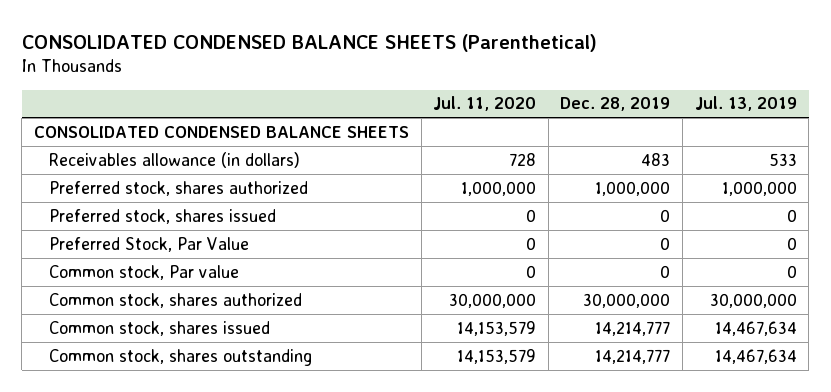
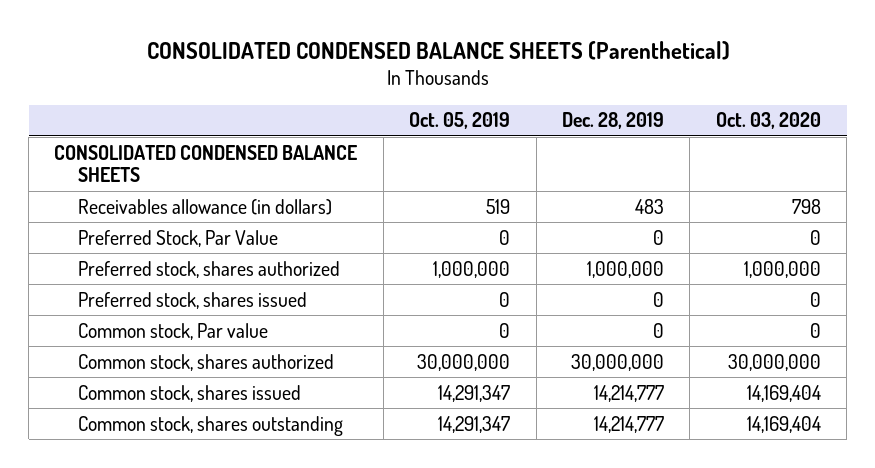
- | Jul. 11, 2020 | Dec. 28, 2019 | Jul. 13, 2019
+ | Oct. 05, 2019 | Dec. 28, 2019 | Oct. 03, 2020
moved up: Preferred Stock, Par Value | 0 | 0 | 0

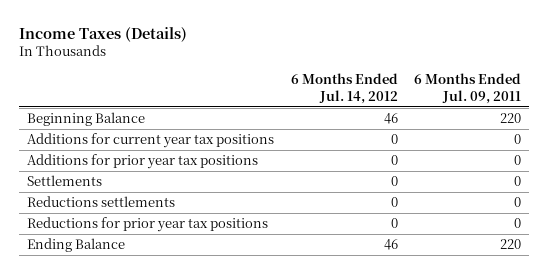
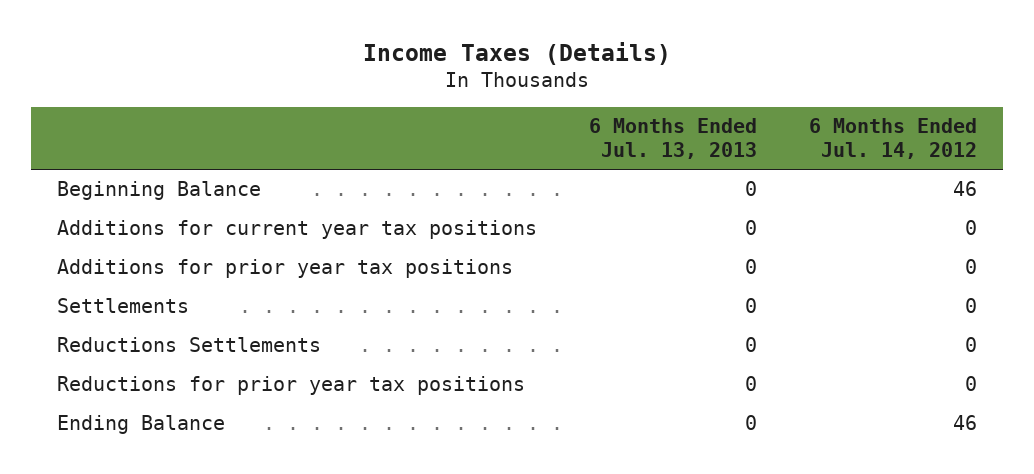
- | 6 Months Ended Jul. 14, 2012 | 6 Months Ended Jul. 09, 2011
+ | 6 Months Ended Jul. 13, 2013 | 6 Months Ended Jul. 14, 2012
- Reductions settlements | 0 | 0
+ Reductions Settlements | 0 | 0

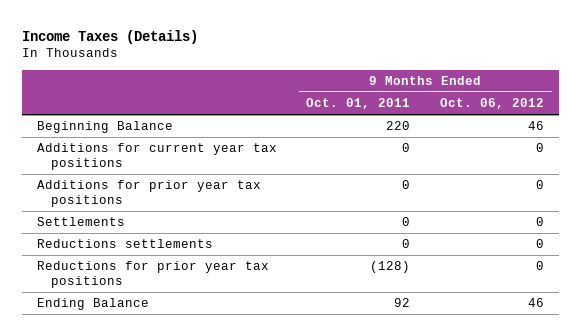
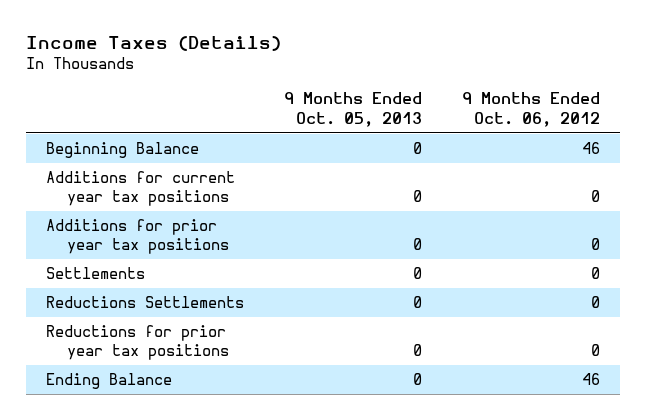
- | 9 Months Ended Oct. 01, 2011 | 9 Months Ended Oct. 06, 2012
+ | 9 Months Ended Oct. 05, 2013 | 9 Months Ended Oct. 06, 2012
- Reductions settlements | 0 | 0
+ Reductions Settlements | 0 | 0

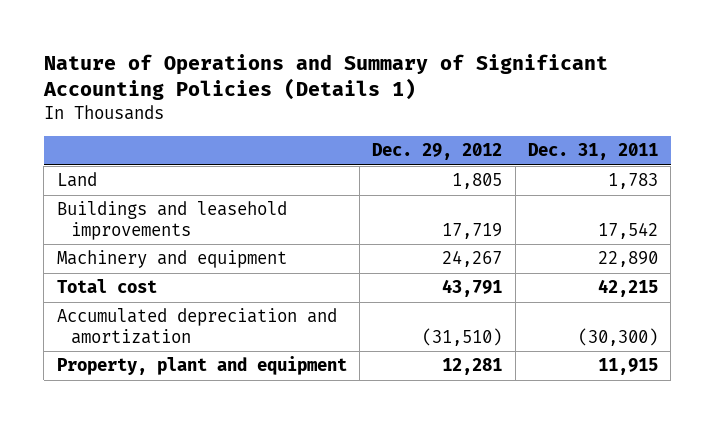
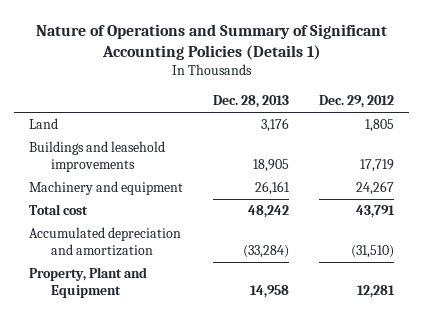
- | Dec. 29, 2012 | Dec. 31, 2011
+ | Dec. 28, 2013 | Dec. 29, 2012
- Property, plant and equipment | 12,281 | 11,915
+ Property, Plant and Equipment | 14,958 | 12,281

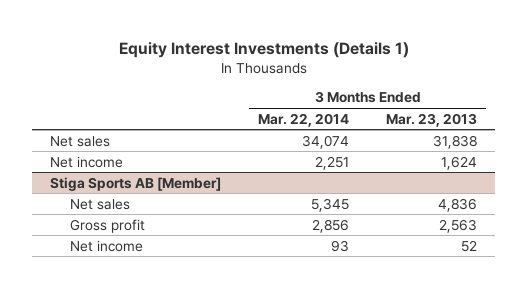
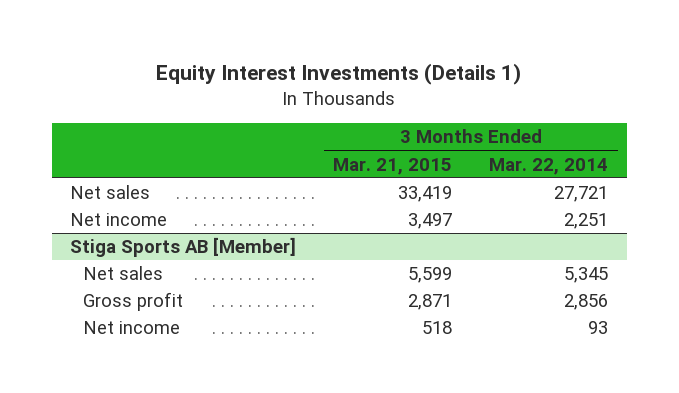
- | 3 Months Ended Mar. 22, 2014 | 3 Months Ended Mar. 23, 2013
+ | 3 Months Ended Mar. 21, 2015 | 3 Months Ended Mar. 22, 2014
- Net sales | 34,074 | 31,838
+ Net sales | 33,419 | 27,721

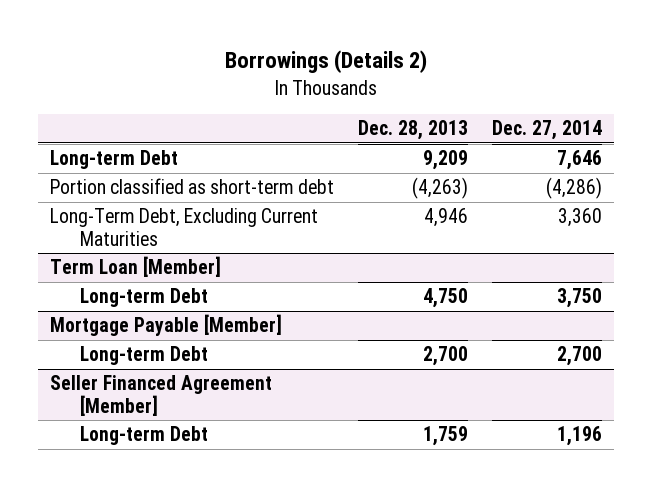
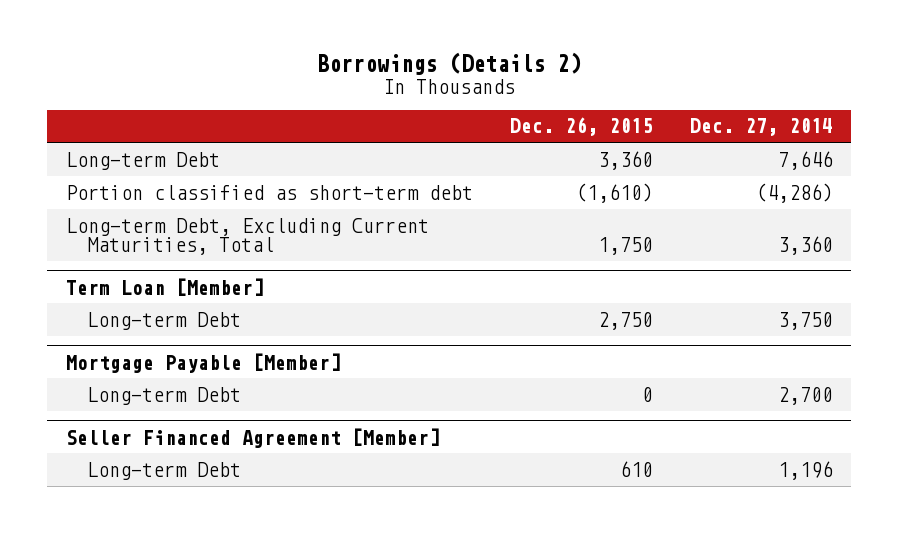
- | Dec. 28, 2013 | Dec. 27, 2014
+ | Dec. 26, 2015 | Dec. 27, 2014
- Long-Term Debt, Excluding Current Maturities | 4,946 | 3,360
+ Long-term Debt, Excluding Current Maturities, Total | 1,750 | 3,360

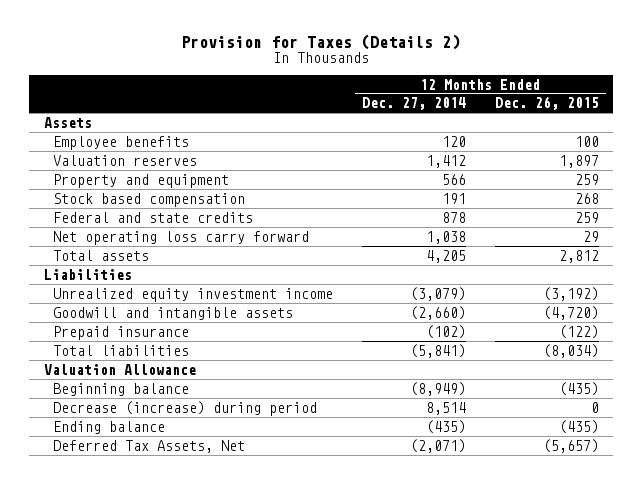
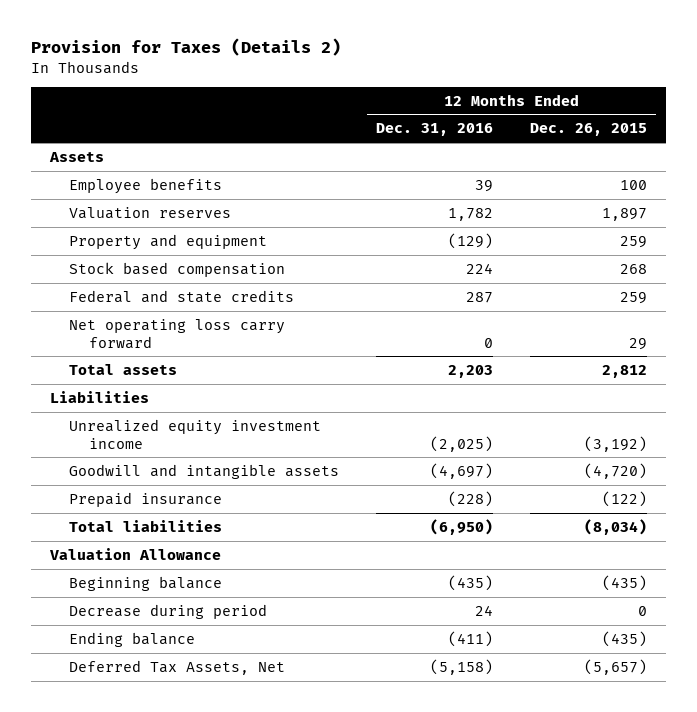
- | 12 Months Ended Dec. 27, 2014 | 12 Months Ended Dec. 26, 2015
+ | 12 Months Ended Dec. 31, 2016 | 12 Months Ended Dec. 26, 2015
- Decrease (increase) during period | 8,514 | 0
+ Decrease during period | 24 | 0

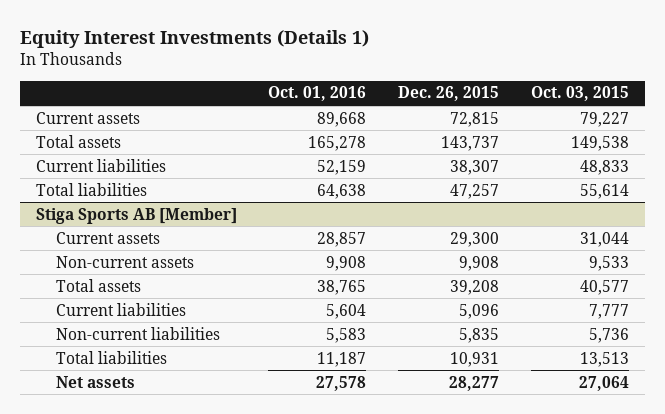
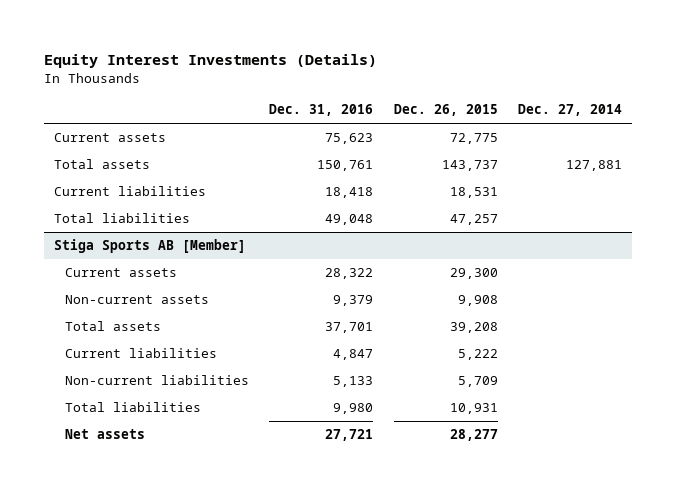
- Equity Interest Investments (Details 1)
+ Equity Interest Investments (Details)
- | Oct. 01, 2016 | Dec. 26, 2015 | Oct. 03, 2015
+ | Dec. 31, 2016 | Dec. 26, 2015 | Dec. 27, 2014
- Current assets | 89,668 | 72,815 | 79,227
+ Current assets | 75,623 | 72,775 |
- Current liabilities | 52,159 | 38,307 | 48,833
+ Current liabilities | 18,418 | 18,531 |
@ Stiga Sports AB [Member]
- Current liabilities | 5,604 | 5,096 | 7,777
- Non-current liabilities | 5,583 | 5,835 | 5,736
+ Current liabilities | 4,847 | 5,222 |
+ Non-current liabilities | 5,133 | 5,709 |

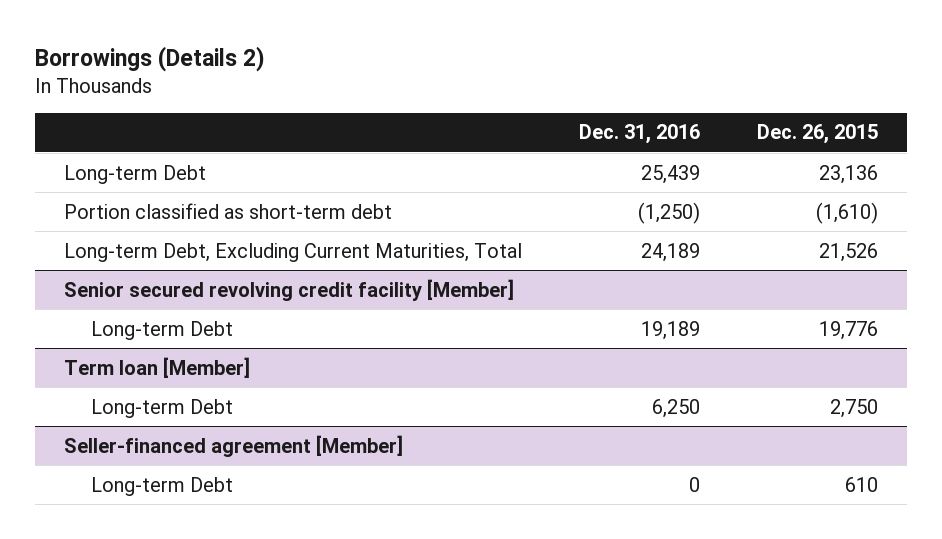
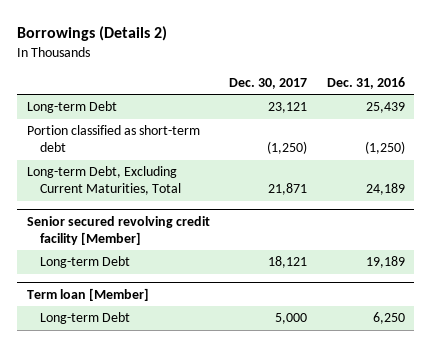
- | Dec. 31, 2016 | Dec. 26, 2015
+ | Dec. 30, 2017 | Dec. 31, 2016
- Seller-financed agreement [Member]
- Long-term Debt | 0 | 610

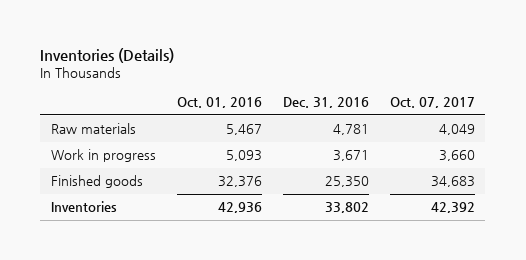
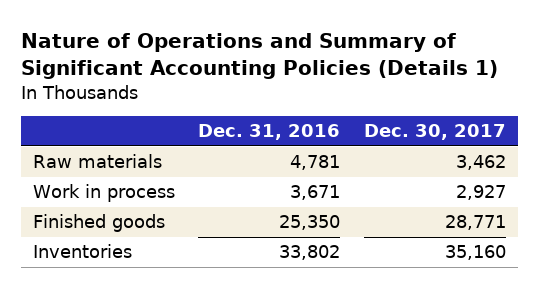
- Inventories (Details)
+ Nature of Operations and Summary of Significant Accounting Policies (Details 1)
- | Oct. 01, 2016 | Dec. 31, 2016 | Oct. 07, 2017
+ | Dec. 31, 2016 | Dec. 30, 2017
- Work in progress | 5,093 | 3,671 | 3,660
+ Work in process | 3,671 | 2,927

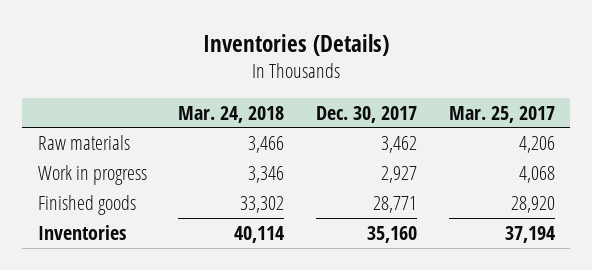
- Nature of Operations and Summary of Significant Accounting Policies (Details 1)
+ Inventories (Details)
- | Dec. 31, 2016 | Dec. 30, 2017
+ | Mar. 24, 2018 | Dec. 30, 2017 | Mar. 25, 2017
- Work in process | 3,671 | 2,927
+ Work in progress | 3,346 | 2,927 | 4,068

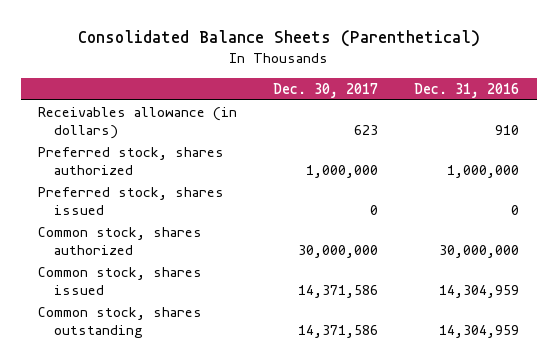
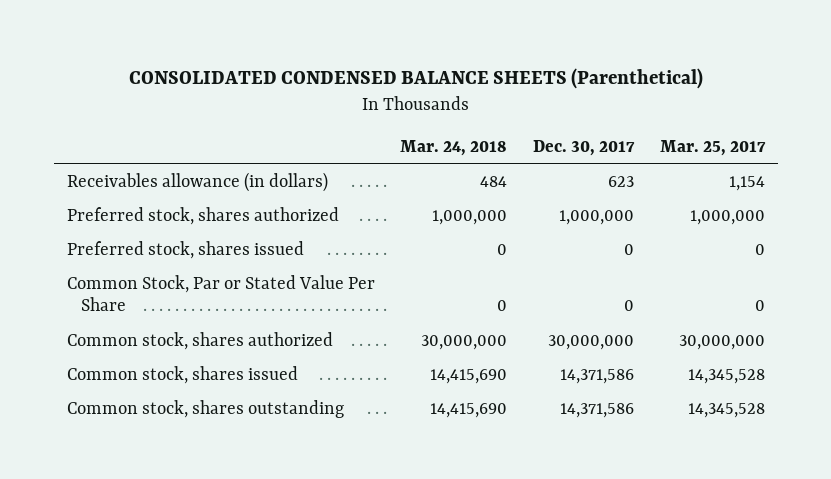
- Consolidated Balance Sheets (Parenthetical)
+ CONSOLIDATED CONDENSED BALANCE SHEETS (Parenthetical)
- | Dec. 30, 2017 | Dec. 31, 2016
+ | Mar. 24, 2018 | Dec. 30, 2017 | Mar. 25, 2017
+ Common Stock, Par or Stated Value Per Share | 0 | 0 | 0

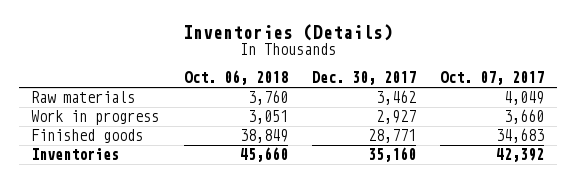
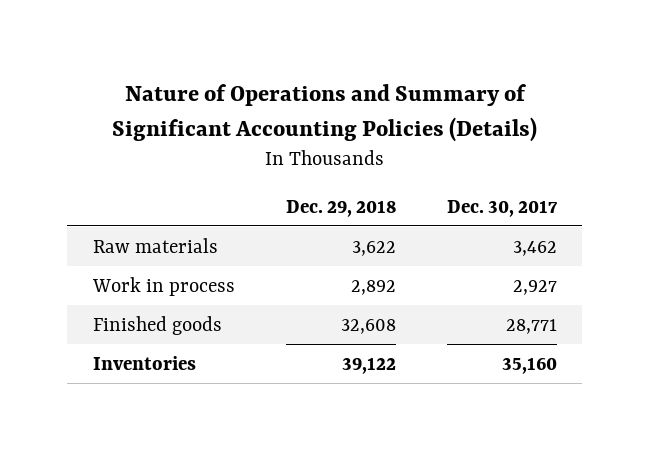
- Inventories (Details)
+ Nature of Operations and Summary of Significant Accounting Policies (Details)
- | Oct. 06, 2018 | Dec. 30, 2017 | Oct. 07, 2017
+ | Dec. 29, 2018 | Dec. 30, 2017
- Work in progress | 3,051 | 2,927 | 3,660
+ Work in process | 2,892 | 2,927

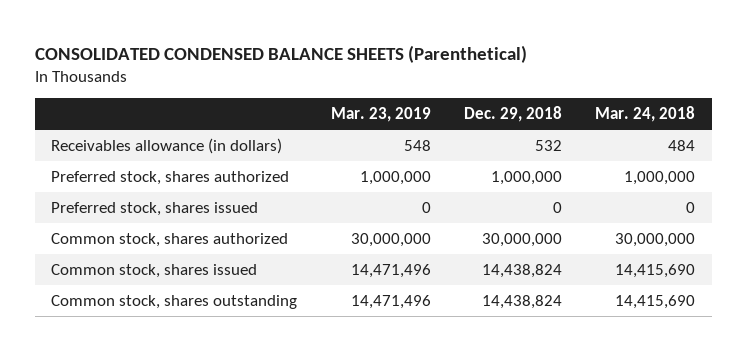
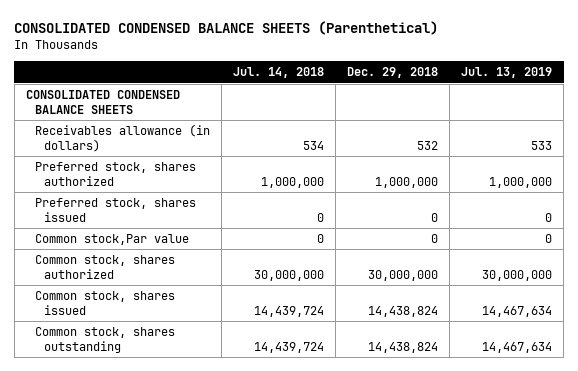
- | Mar. 23, 2019 | Dec. 29, 2018 | Mar. 24, 2018
+ | Jul. 14, 2018 | Dec. 29, 2018 | Jul. 13, 2019
+ CONSOLIDATED CONDENSED BALANCE SHEETS
+ Common stock,Par value | 0 | 0 | 0

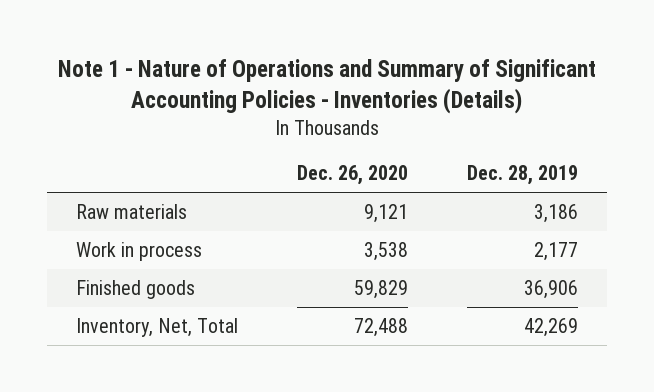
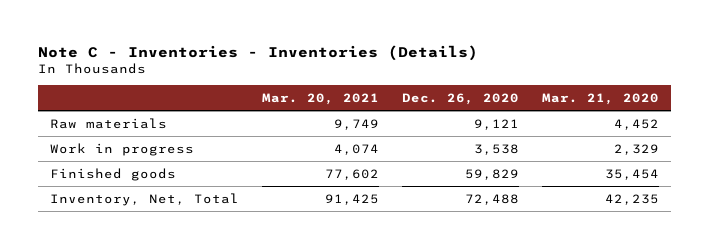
- Note 1 - Nature of Operations and Summary of Significant Accounting Policies - Inventories (Details)
+ Note C - Inventories - Inventories (Details)
- | Dec. 26, 2020 | Dec. 28, 2019
+ | Mar. 20, 2021 | Dec. 26, 2020 | Mar. 21, 2020
- Work in process | 3,538 | 2,177
+ Work in progress | 4,074 | 3,538 | 2,329

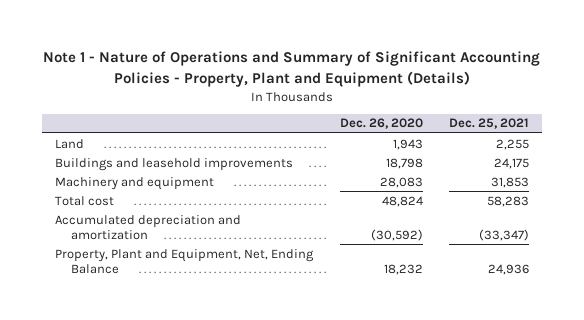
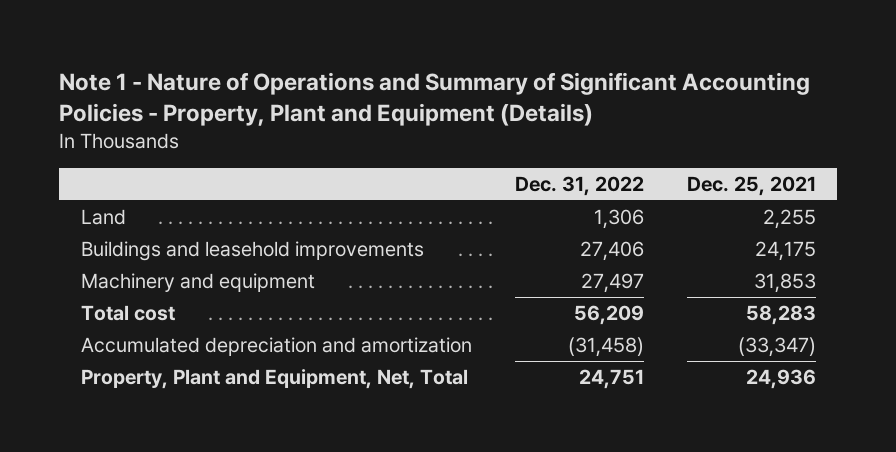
- | Dec. 26, 2020 | Dec. 25, 2021
+ | Dec. 31, 2022 | Dec. 25, 2021
- Property, Plant and Equipment, Net, Ending Balance | 18,232 | 24,936
+ Property, Plant and Equipment, Net, Total | 24,751 | 24,936

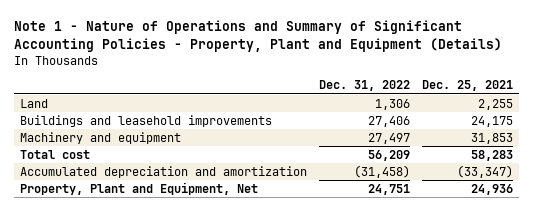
- Property, Plant and Equipment, Net, Total | 24,751 | 24,936
+ Property, Plant and Equipment, Net | 24,751 | 24,936

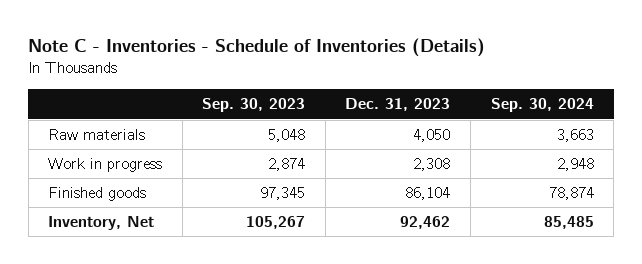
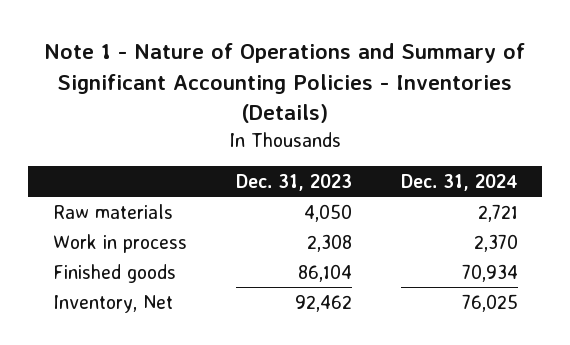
- Note C - Inventories - Schedule of Inventories (Details)
+ Note 1 - Nature of Operations and Summary of Significant Accounting Policies - Inventories (Details)
- | Sep. 30, 2023 | Dec. 31, 2023 | Sep. 30, 2024
+ | Dec. 31, 2023 | Dec. 31, 2024
- Work in progress | 2,874 | 2,308 | 2,948
+ Work in process | 2,308 | 2,370

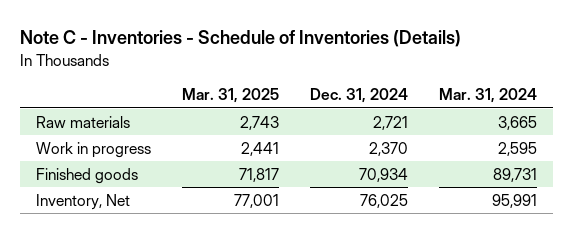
- Note 1 - Nature of Operations and Summary of Significant Accounting Policies - Inventories (Details)
+ Note C - Inventories - Schedule of Inventories (Details)
- | Dec. 31, 2023 | Dec. 31, 2024
+ | Mar. 31, 2025 | Dec. 31, 2024 | Mar. 31, 2024
- Work in process | 2,308 | 2,370
+ Work in progress | 2,441 | 2,370 | 2,595

